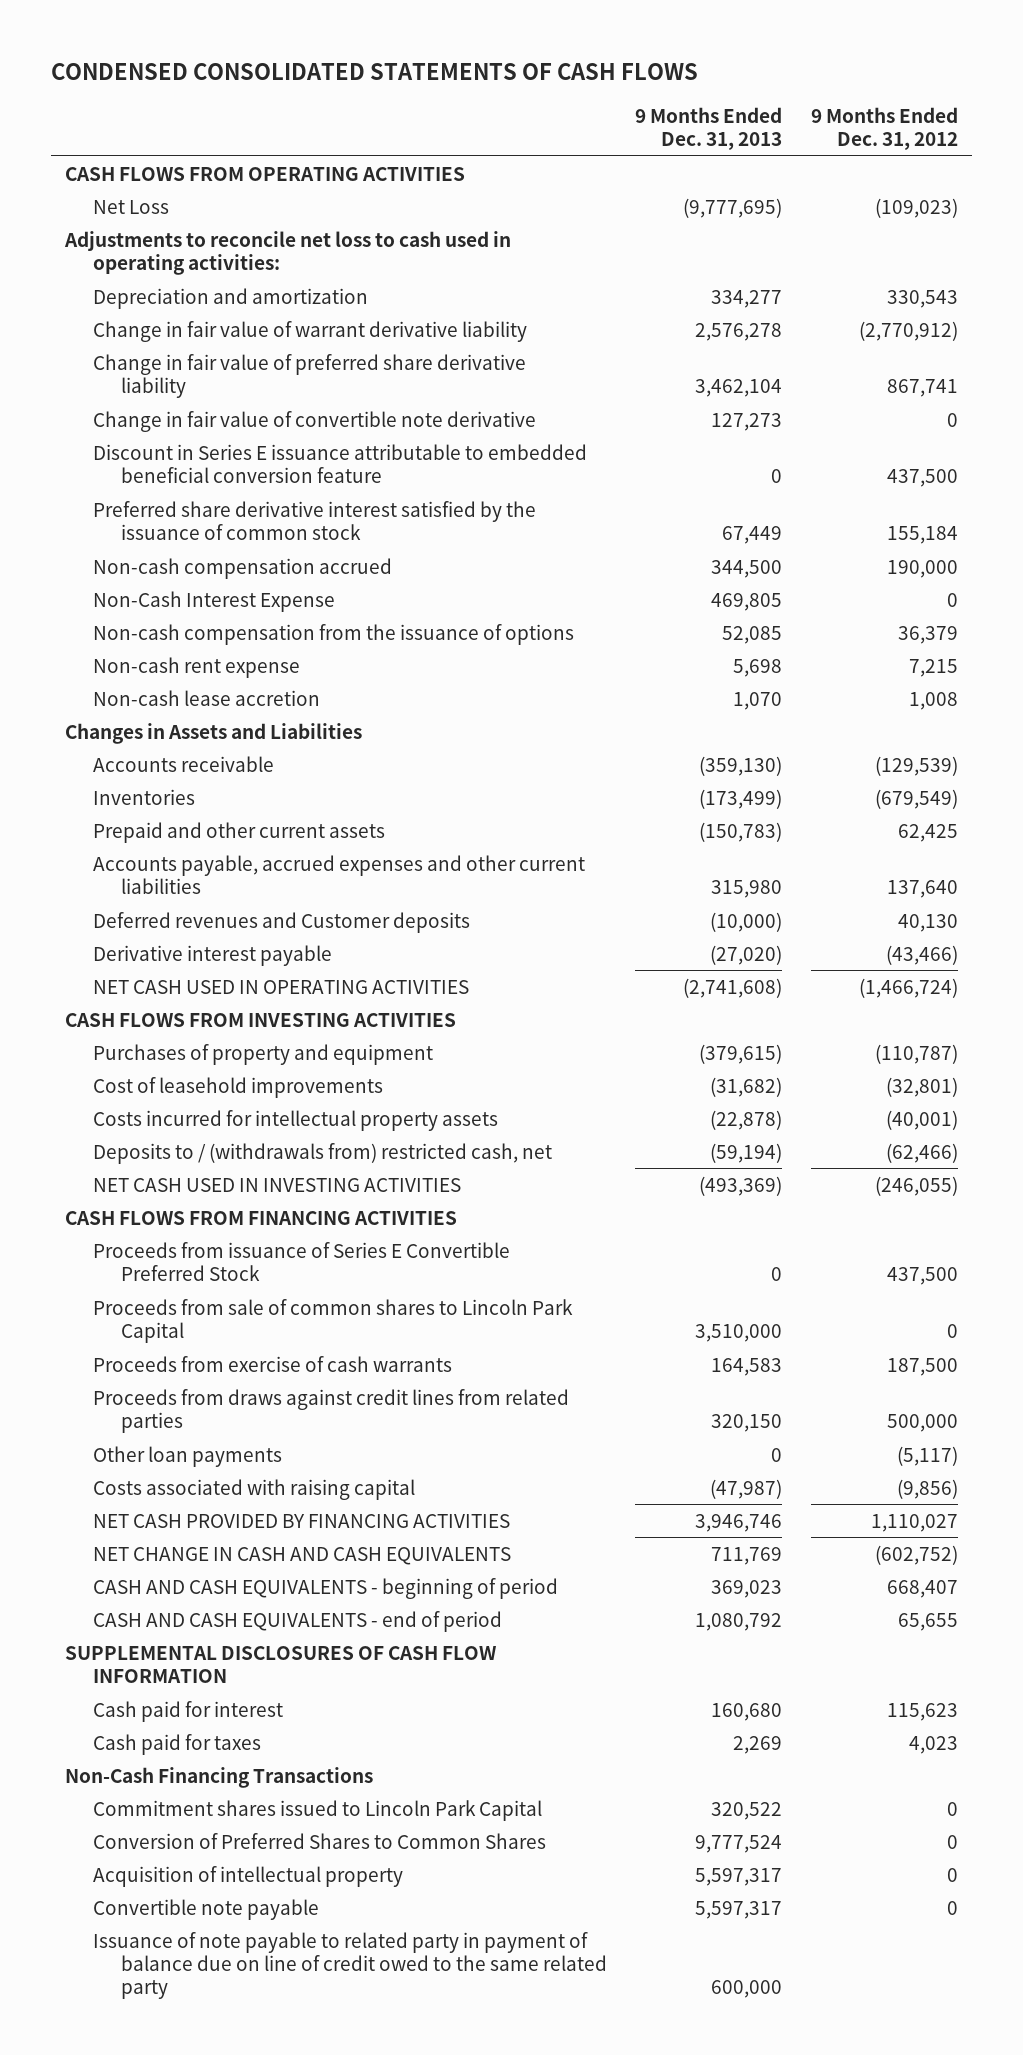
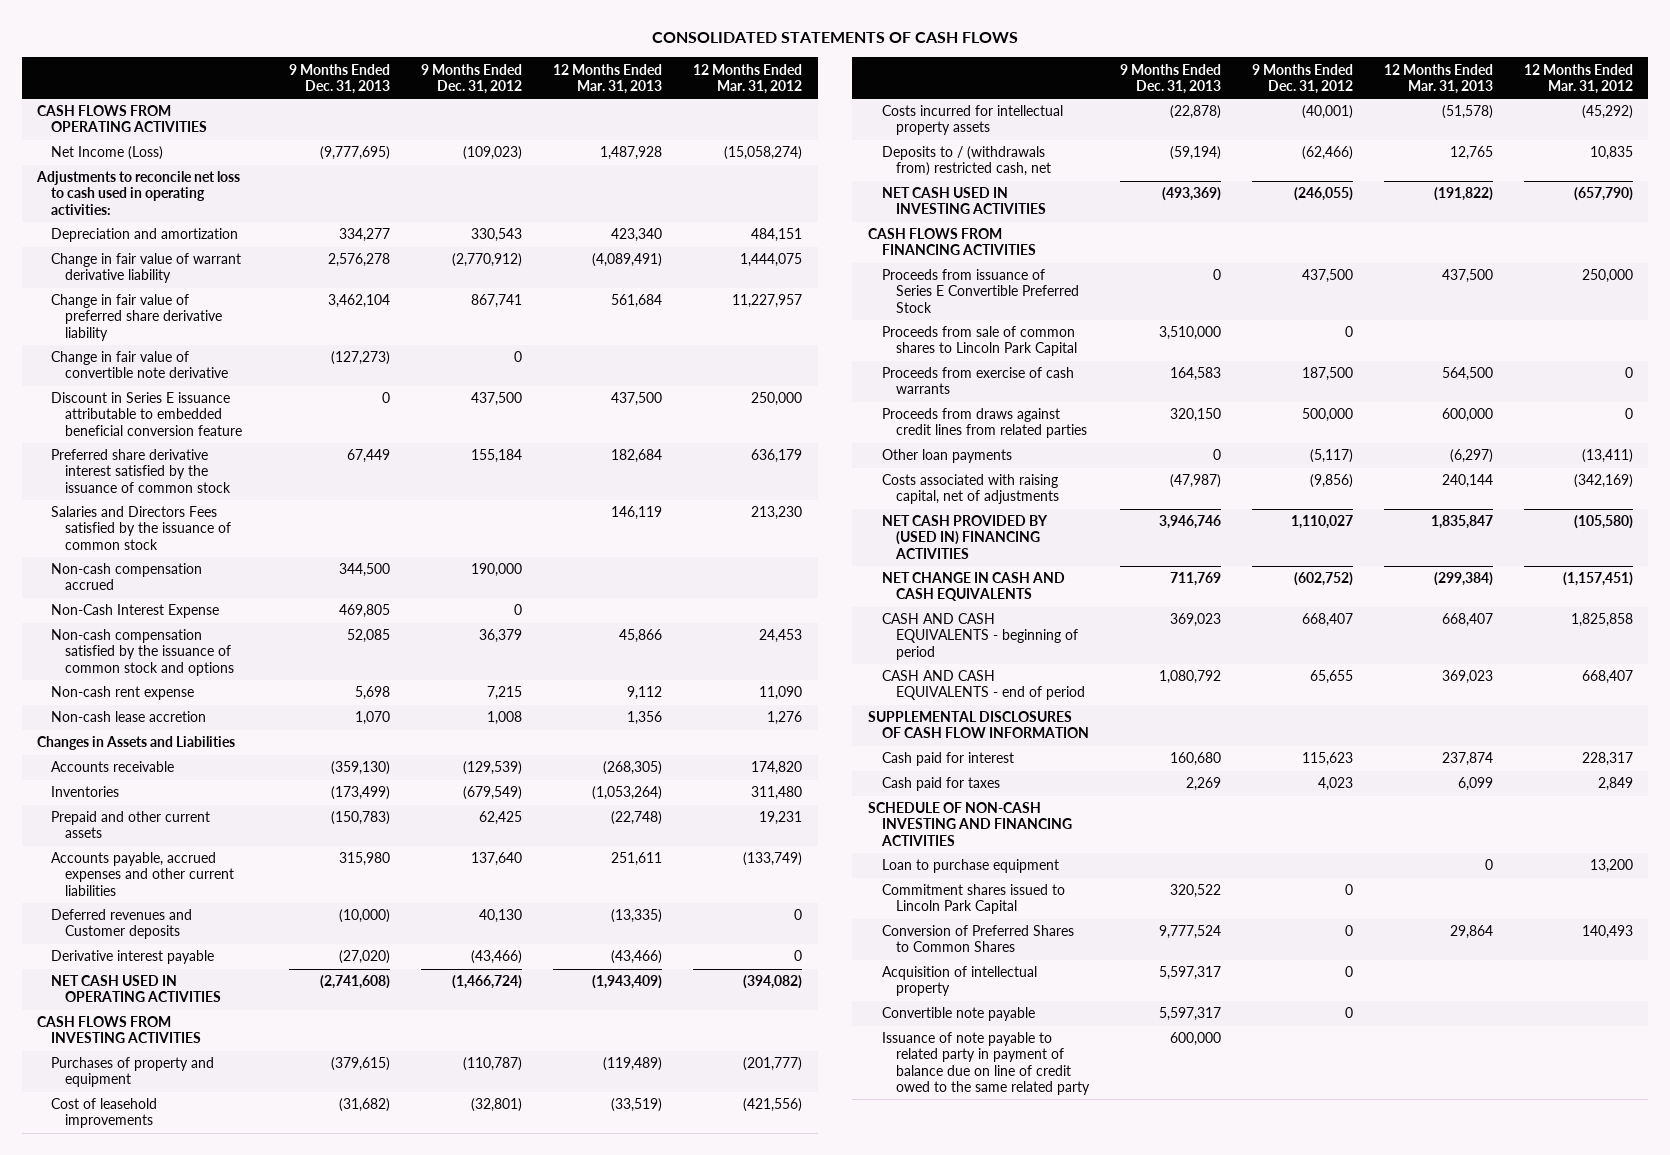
- CONDENSED CONSOLIDATED STATEMENTS OF CASH FLOWS
+ CONSOLIDATED STATEMENTS OF CASH FLOWS
- | 9 Months Ended Dec. 31, 2013 | 9 Months Ended Dec. 31, 2012
+ | 9 Months Ended Dec. 31, 2013 | 9 Months Ended Dec. 31, 2012 | 12 Months Ended Mar. 31, 2013 | 12 Months Ended Mar. 31, 2012
- Net Loss | (9,777,695) | (109,023)
+ Net Income (Loss) | (9,777,695) | (109,023) | 1,487,928 | (15,058,274)
- Change in fair value of convertible note derivative | 127,273 | 0
+ Change in fair value of convertible note derivative | (127,273) | 0 | |
+ Salaries and Directors Fees satisfied by the issuance of common stock | | | 146,119 | 213,230
- Non-cash compensation from the issuance of options | 52,085 | 36,379
+ Non-cash compensation satisfied by the issuance of common stock and options | 52,085 | 36,379 | 45,866 | 24,453
- Costs associated with raising capital | (47,987) | (9,856)
- NET CASH PROVIDED BY FINANCING ACTIVITIES | 3,946,746 | 1,110,027
+ Costs associated with raising capital, net of adjustments | (47,987) | (9,856) | 240,144 | (342,169)
+ NET CASH PROVIDED BY (USED IN) FINANCING ACTIVITIES | 3,946,746 | 1,110,027 | 1,835,847 | (105,580)
- Non-Cash Financing Transactions
+ SCHEDULE OF NON-CASH INVESTING AND FINANCING ACTIVITIES
+ Loan to purchase equipment | | | 0 | 13,200

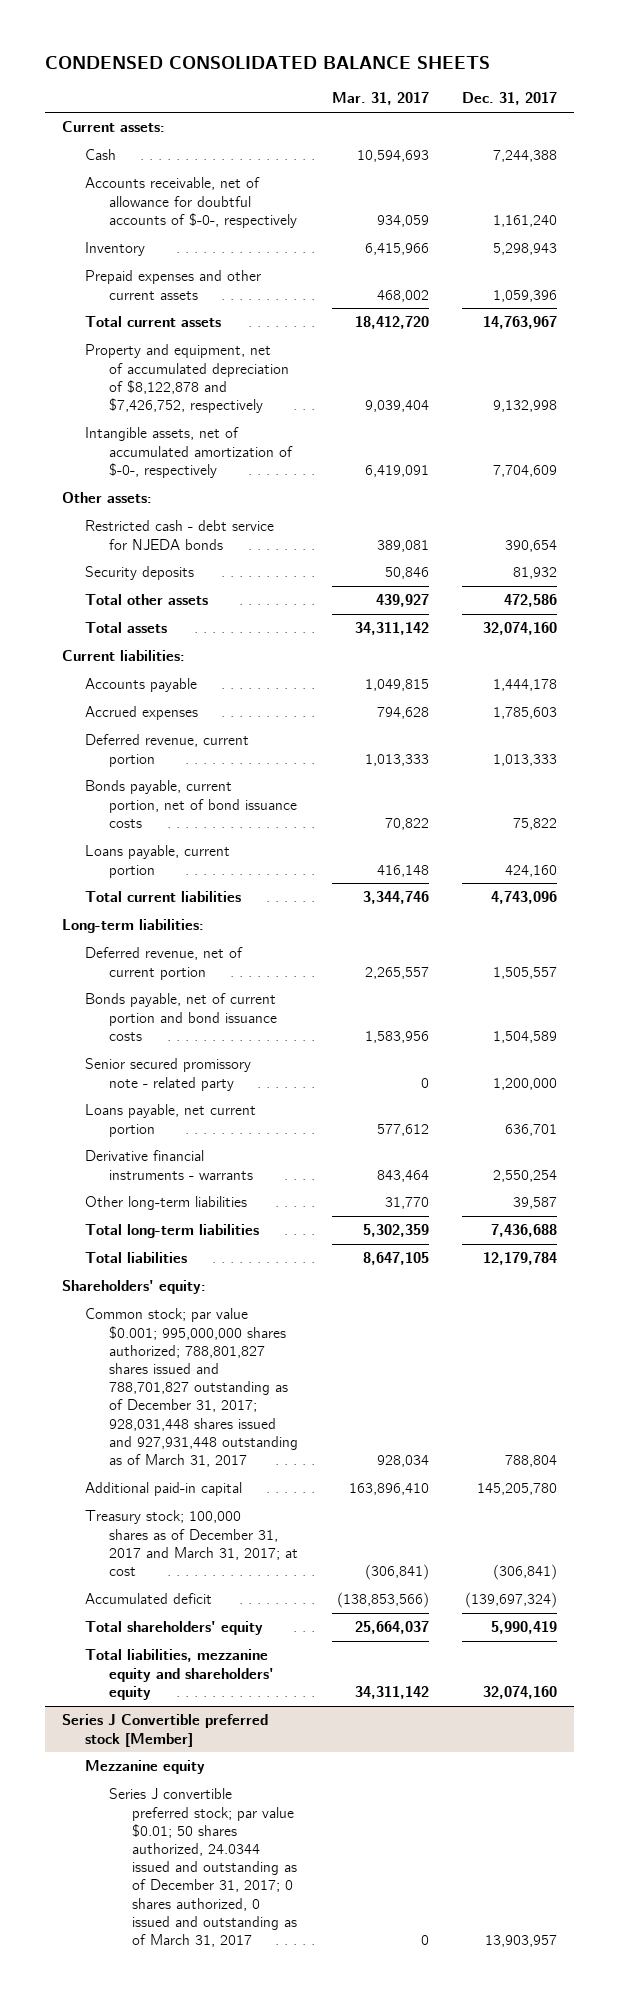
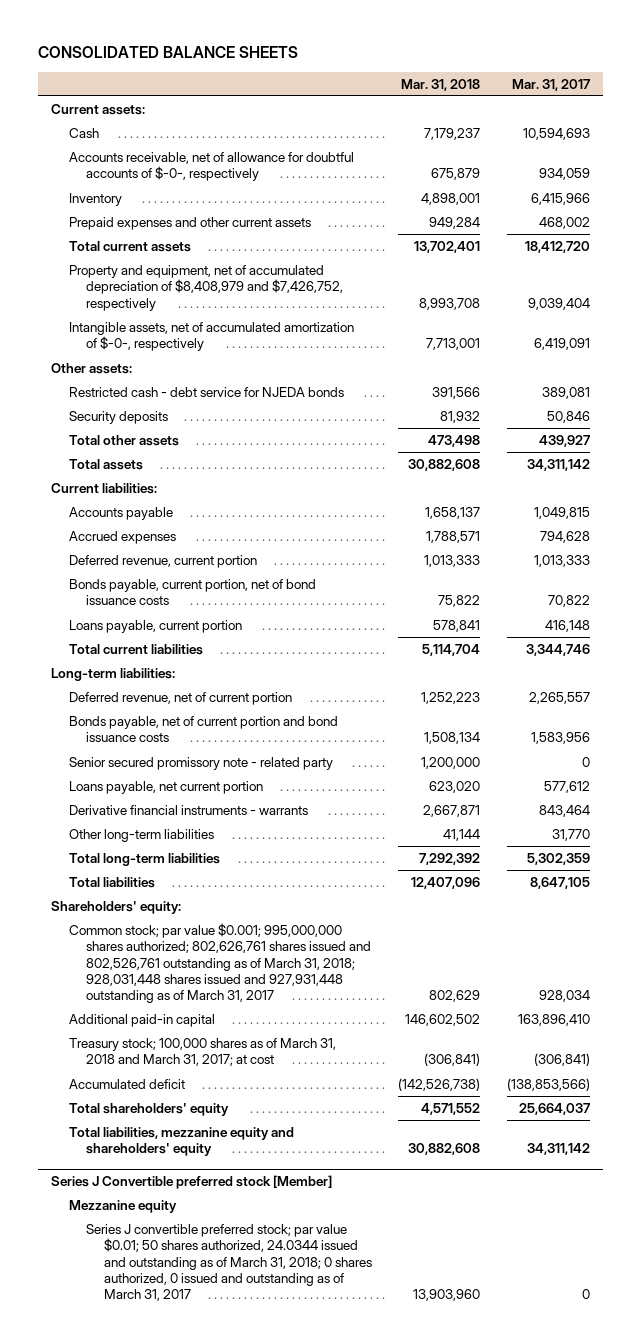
- CONDENSED CONSOLIDATED BALANCE SHEETS
+ CONSOLIDATED BALANCE SHEETS
- | Mar. 31, 2017 | Dec. 31, 2017
+ | Mar. 31, 2018 | Mar. 31, 2017
- Property and equipment, net of accumulated depreciation of $8,122,878 and $7,426,752, respectively | 9,039,404 | 9,132,998
+ Property and equipment, net of accumulated depreciation of $8,408,979 and $7,426,752, respectively | 8,993,708 | 9,039,404
- Common stock; par value $0.001; 995,000,000 shares authorized; 788,801,827 shares issued and 788,701,827 outstanding as of December 31, 2017; 928,031,448 shares issued and 927,931,448 outstanding as of March 31, 2017 | 928,034 | 788,804
+ Common stock; par value $0.001; 995,000,000 shares authorized; 802,626,761 shares issued and 802,526,761 outstanding as of March 31, 2018; 928,031,448 shares issued and 927,931,448 outstanding as of March 31, 2017 | 802,629 | 928,034
- Treasury stock; 100,000 shares as of December 31, 2017 and March 31, 2017; at cost | (306,841) | (306,841)
+ Treasury stock; 100,000 shares as of March 31, 2018 and March 31, 2017; at cost | (306,841) | (306,841)
@ Series J Convertible preferred stock [Member]
- Series J convertible preferred stock; par value $0.01; 50 shares authorized, 24.0344 issued and outstanding as of December 31, 2017; 0 shares authorized, 0 issued and outstanding as of March 31, 2017 | 0 | 13,903,957
+ Series J convertible preferred stock; par value $0.01; 50 shares authorized, 24.0344 issued and outstanding as of March 31, 2018; 0 shares authorized, 0 issued and outstanding as of March 31, 2017 | 13,903,960 | 0

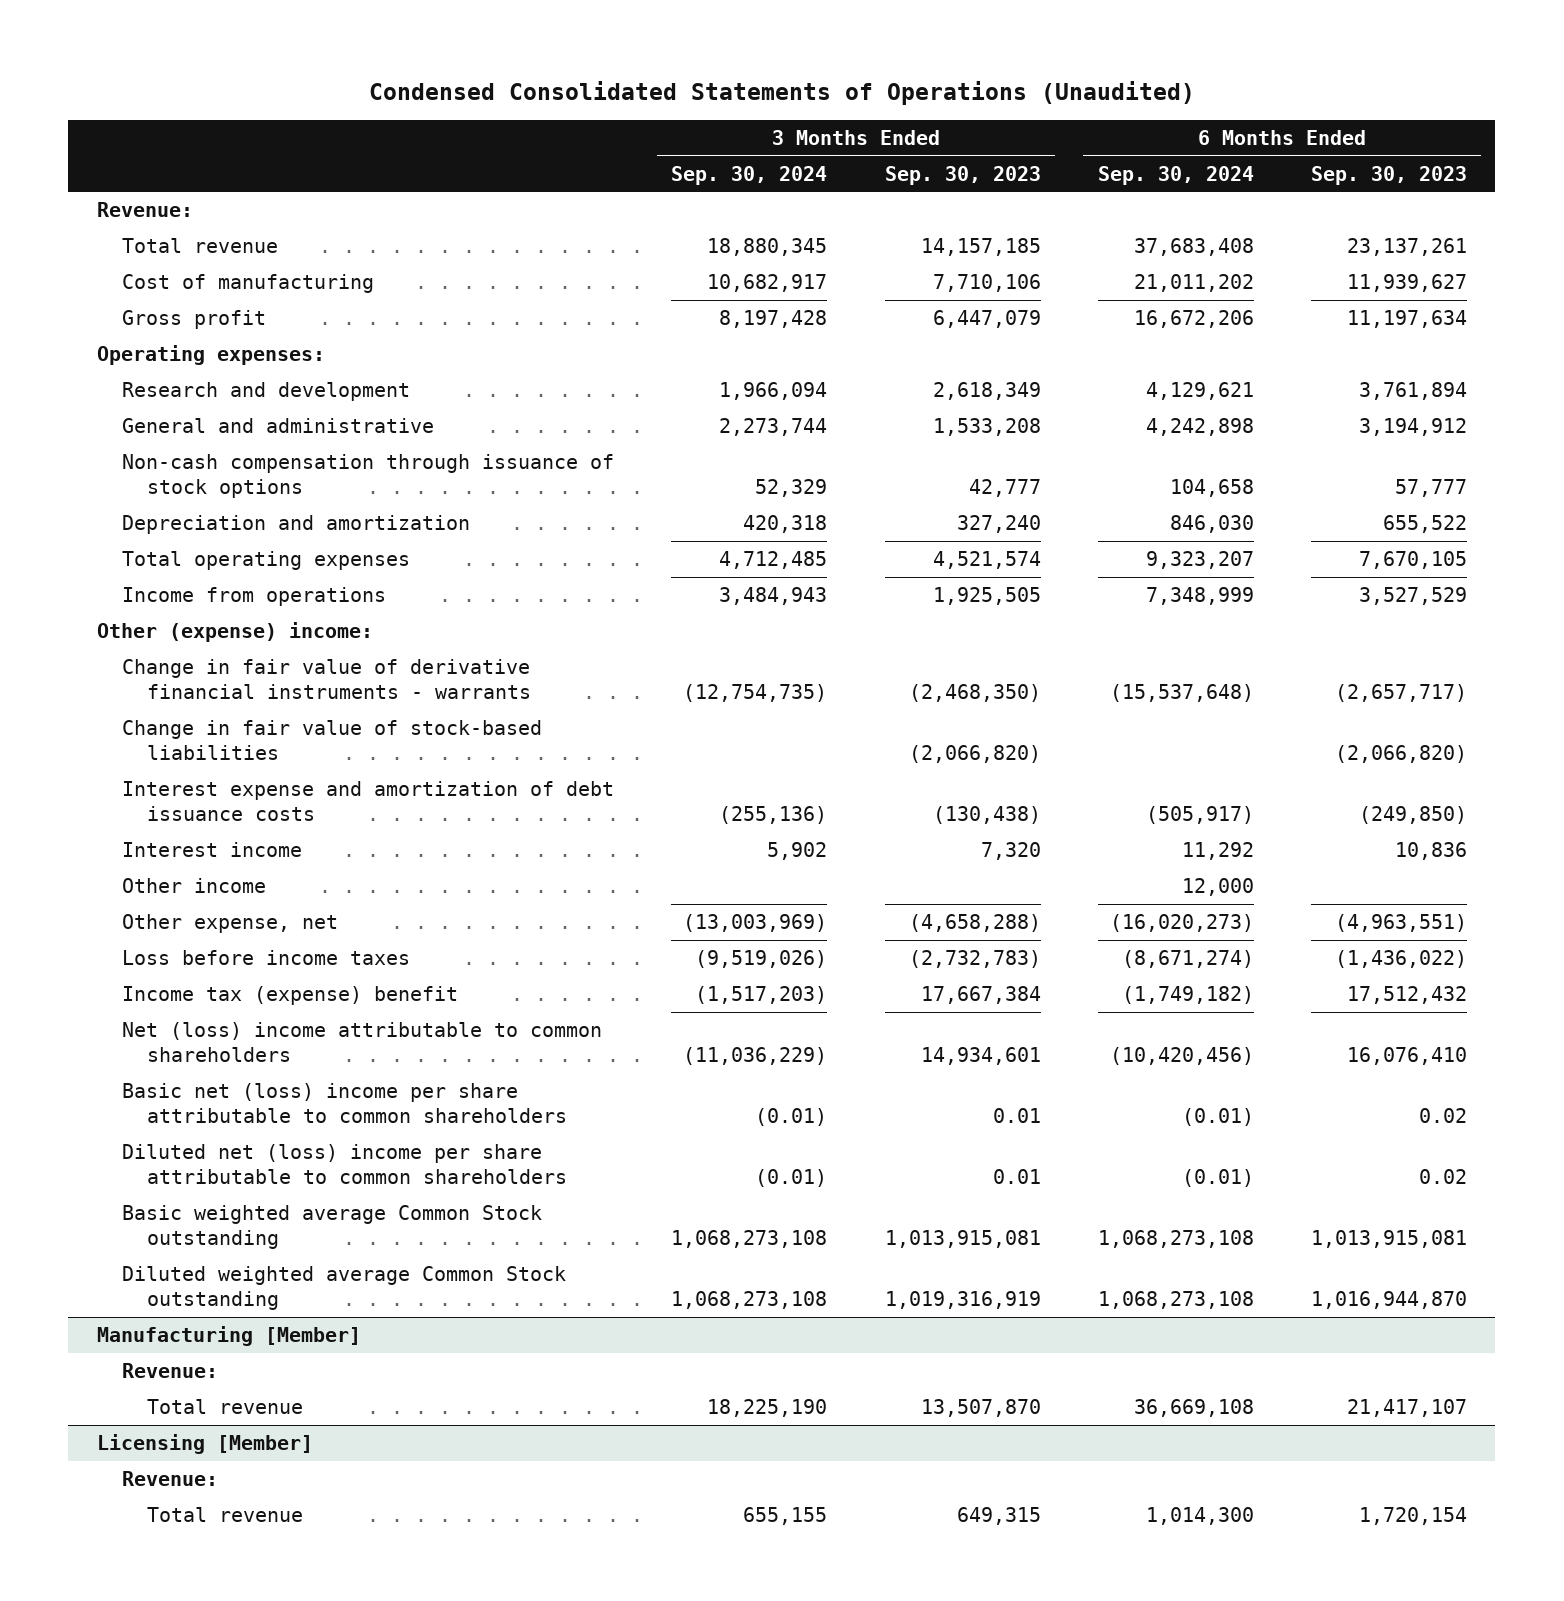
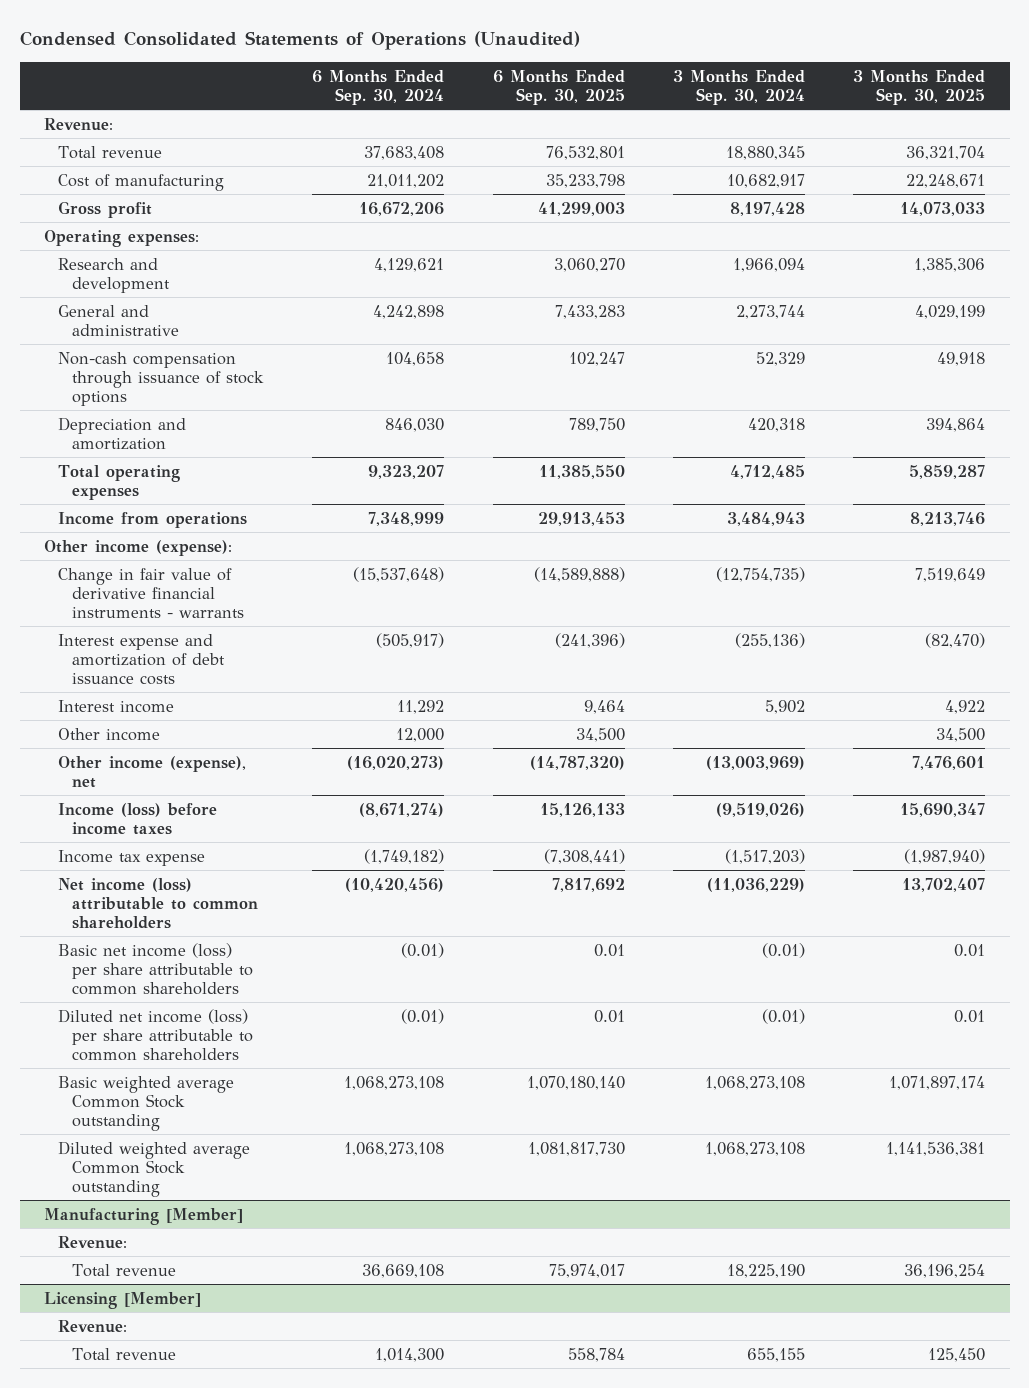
- | 3 Months Ended Sep. 30, 2024 | 3 Months Ended Sep. 30, 2023 | 6 Months Ended Sep. 30, 2024 | 6 Months Ended Sep. 30, 2023
+ | 6 Months Ended Sep. 30, 2024 | 6 Months Ended Sep. 30, 2025 | 3 Months Ended Sep. 30, 2024 | 3 Months Ended Sep. 30, 2025
- Other (expense) income:
+ Other income (expense):
- Change in fair value of stock-based liabilities | | (2,066,820) | | (2,066,820)
- Other expense, net | (13,003,969) | (4,658,288) | (16,020,273) | (4,963,551)
- Loss before income taxes | (9,519,026) | (2,732,783) | (8,671,274) | (1,436,022)
- Income tax (expense) benefit | (1,517,203) | 17,667,384 | (1,749,182) | 17,512,432
- Net (loss) income attributable to common shareholders | (11,036,229) | 14,934,601 | (10,420,456) | 16,076,410
- Basic net (loss) income per share attributable to common shareholders | (0.01) | 0.01 | (0.01) | 0.02
- Diluted net (loss) income per share attributable to common shareholders | (0.01) | 0.01 | (0.01) | 0.02
+ Other income (expense), net | (16,020,273) | (14,787,320) | (13,003,969) | 7,476,601
+ Income (loss) before income taxes | (8,671,274) | 15,126,133 | (9,519,026) | 15,690,347
+ Income tax expense | (1,749,182) | (7,308,441) | (1,517,203) | (1,987,940)
+ Net income (loss) attributable to common shareholders | (10,420,456) | 7,817,692 | (11,036,229) | 13,702,407
+ Basic net income (loss) per share attributable to common shareholders | (0.01) | 0.01 | (0.01) | 0.01
+ Diluted net income (loss) per share attributable to common shareholders | (0.01) | 0.01 | (0.01) | 0.01

